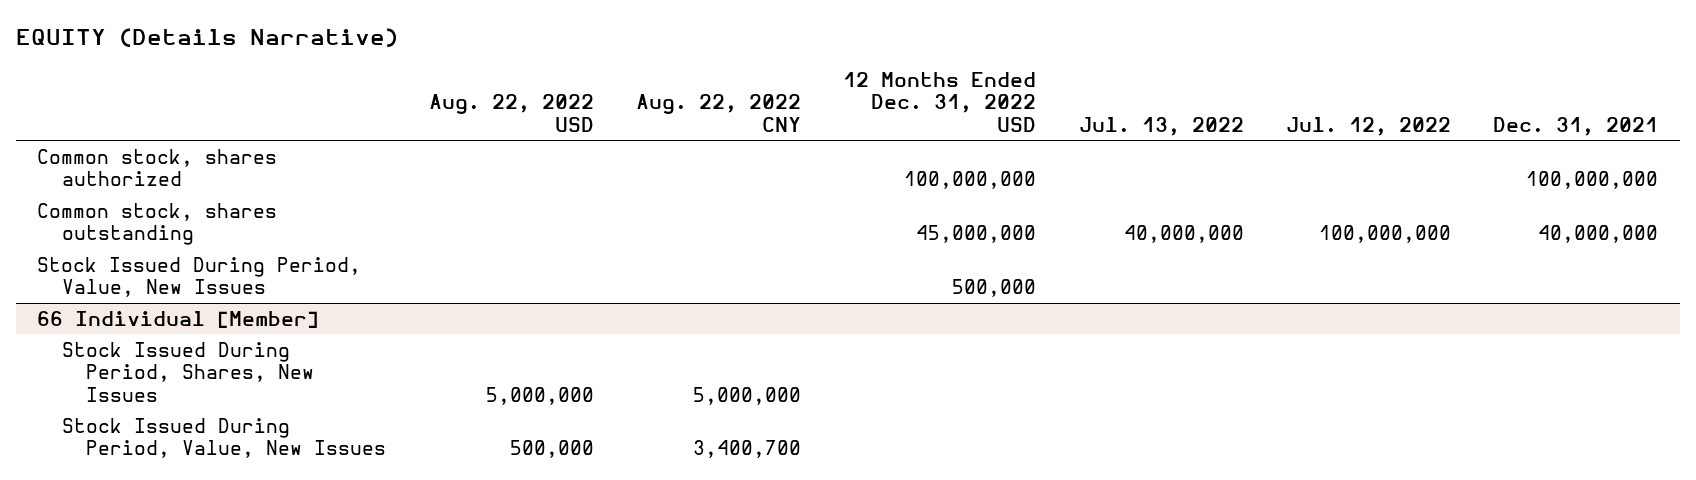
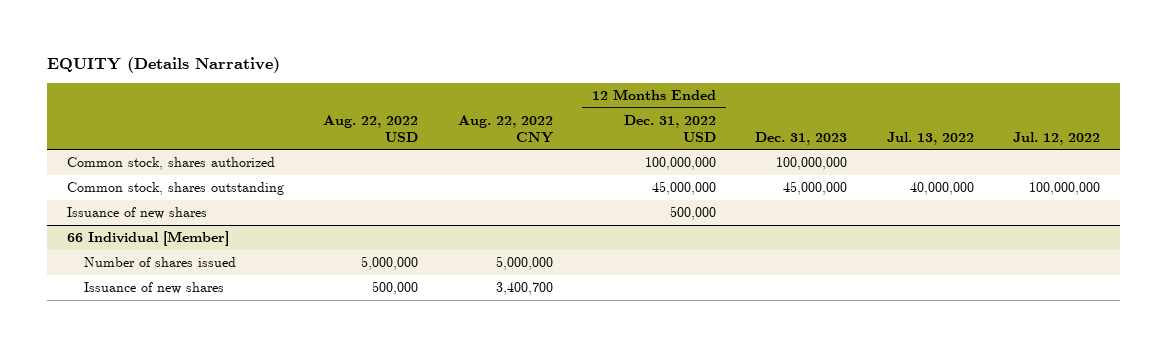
- | Aug. 22, 2022 USD | Aug. 22, 2022 CNY | 12 Months Ended Dec. 31, 2022 USD | Jul. 13, 2022 | Jul. 12, 2022 | Dec. 31, 2021
+ | Aug. 22, 2022 USD | Aug. 22, 2022 CNY | 12 Months Ended Dec. 31, 2022 USD | Dec. 31, 2023 | Jul. 13, 2022 | Jul. 12, 2022
- Stock Issued During Period, Value, New Issues | | | 500,000 | | |
+ Issuance of new shares | | | 500,000 | | |
@ 66 Individual [Member]
- Stock Issued During Period, Shares, New Issues | 5,000,000 | 5,000,000 | | | |
- Stock Issued During Period, Value, New Issues | 500,000 | 3,400,700 | | | |
+ Number of shares issued | 5,000,000 | 5,000,000 | | | |
+ Issuance of new shares | 500,000 | 3,400,700 | | | |

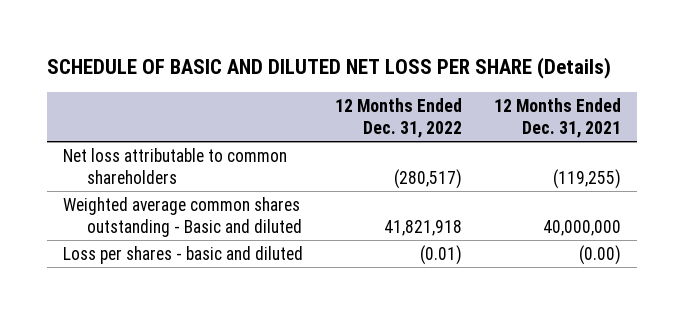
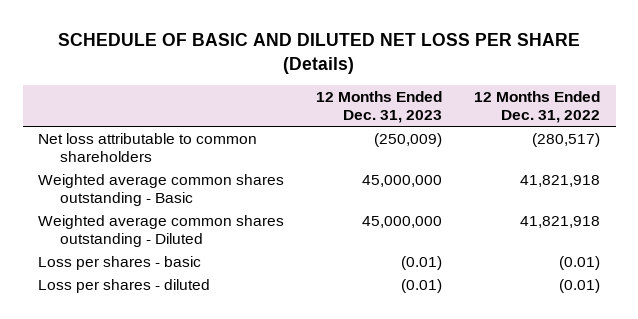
- | 12 Months Ended Dec. 31, 2022 | 12 Months Ended Dec. 31, 2021
+ | 12 Months Ended Dec. 31, 2023 | 12 Months Ended Dec. 31, 2022
- Weighted average common shares outstanding - Basic and diluted | 41,821,918 | 40,000,000
- Loss per shares - basic and diluted | (0.01) | (0.00)
+ Weighted average common shares outstanding - Basic | 45,000,000 | 41,821,918
+ Weighted average common shares outstanding - Diluted | 45,000,000 | 41,821,918
+ Loss per shares - basic | (0.01) | (0.01)
+ Loss per shares - diluted | (0.01) | (0.01)

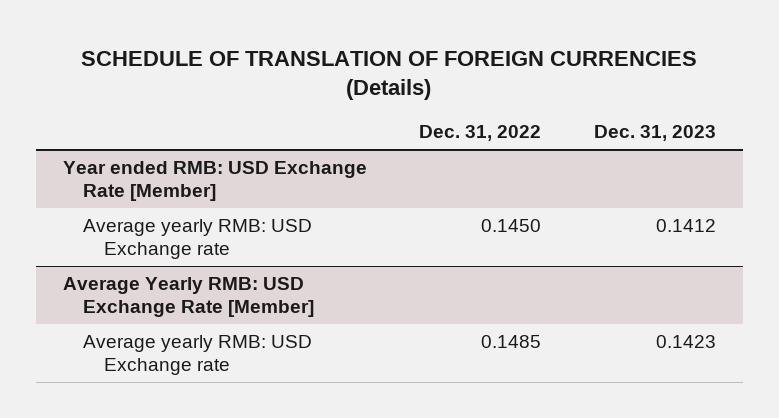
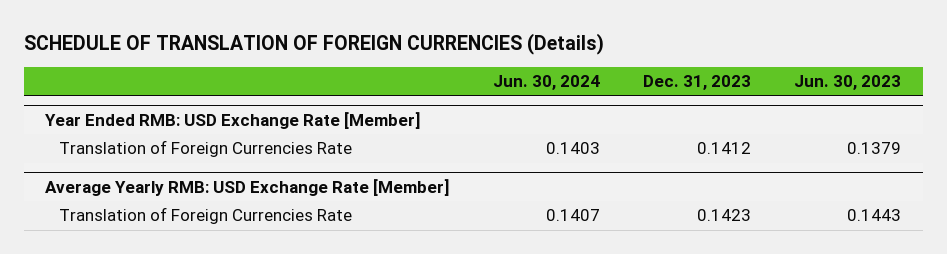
- | Dec. 31, 2022 | Dec. 31, 2023
+ | Jun. 30, 2024 | Dec. 31, 2023 | Jun. 30, 2023
- Year ended RMB: USD Exchange Rate [Member]
- Average yearly RMB: USD Exchange rate | 0.1450 | 0.1412
+ Year Ended RMB: USD Exchange Rate [Member]
+ Translation of Foreign Currencies Rate | 0.1403 | 0.1412 | 0.1379
@ Average Yearly RMB: USD Exchange Rate [Member]
- Average yearly RMB: USD Exchange rate | 0.1485 | 0.1423
+ Translation of Foreign Currencies Rate | 0.1407 | 0.1423 | 0.1443

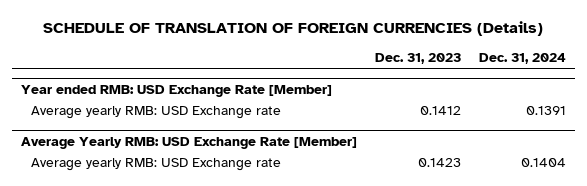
- | Jun. 30, 2024 | Dec. 31, 2023 | Jun. 30, 2023
+ | Dec. 31, 2023 | Dec. 31, 2024
- Year Ended RMB: USD Exchange Rate [Member]
- Translation of Foreign Currencies Rate | 0.1403 | 0.1412 | 0.1379
+ Year ended RMB: USD Exchange Rate [Member]
+ Average yearly RMB: USD Exchange rate | 0.1412 | 0.1391
@ Average Yearly RMB: USD Exchange Rate [Member]
- Translation of Foreign Currencies Rate | 0.1407 | 0.1423 | 0.1443
+ Average yearly RMB: USD Exchange rate | 0.1423 | 0.1404

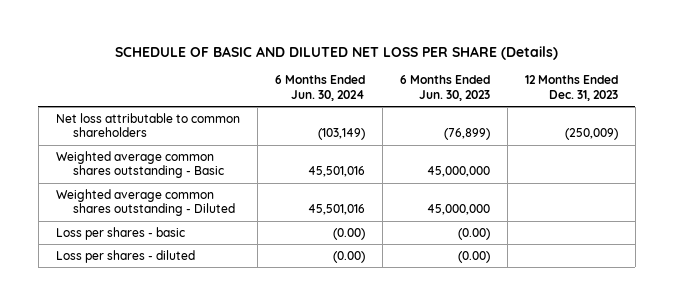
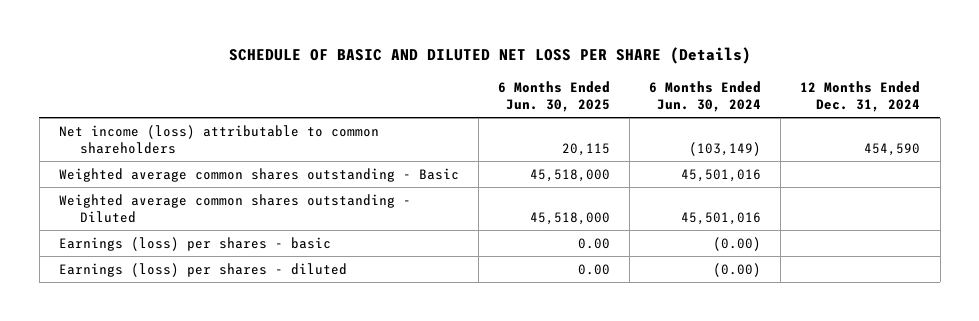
- | 6 Months Ended Jun. 30, 2024 | 6 Months Ended Jun. 30, 2023 | 12 Months Ended Dec. 31, 2023
+ | 6 Months Ended Jun. 30, 2025 | 6 Months Ended Jun. 30, 2024 | 12 Months Ended Dec. 31, 2024
- Net loss attributable to common shareholders | (103,149) | (76,899) | (250,009)
+ Net income (loss) attributable to common shareholders | 20,115 | (103,149) | 454,590
- Loss per shares - basic | (0.00) | (0.00) |
- Loss per shares - diluted | (0.00) | (0.00) |
+ Earnings (loss) per shares - basic | 0.00 | (0.00) |
+ Earnings (loss) per shares - diluted | 0.00 | (0.00) |

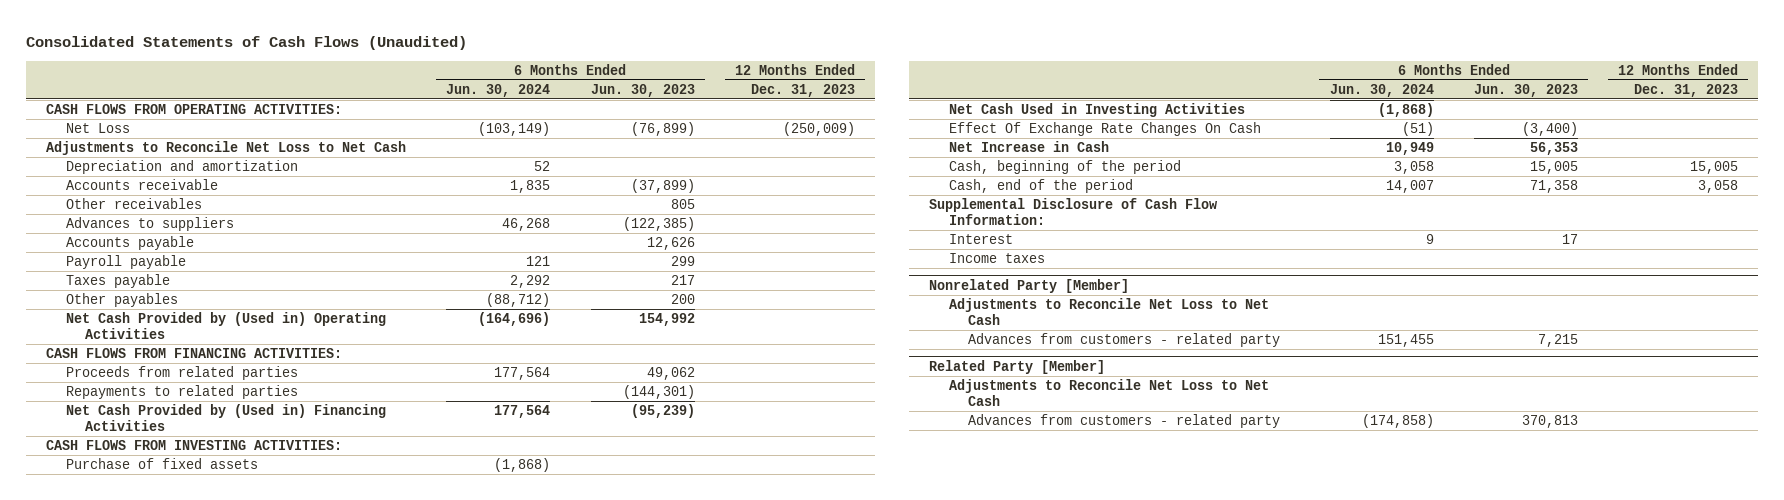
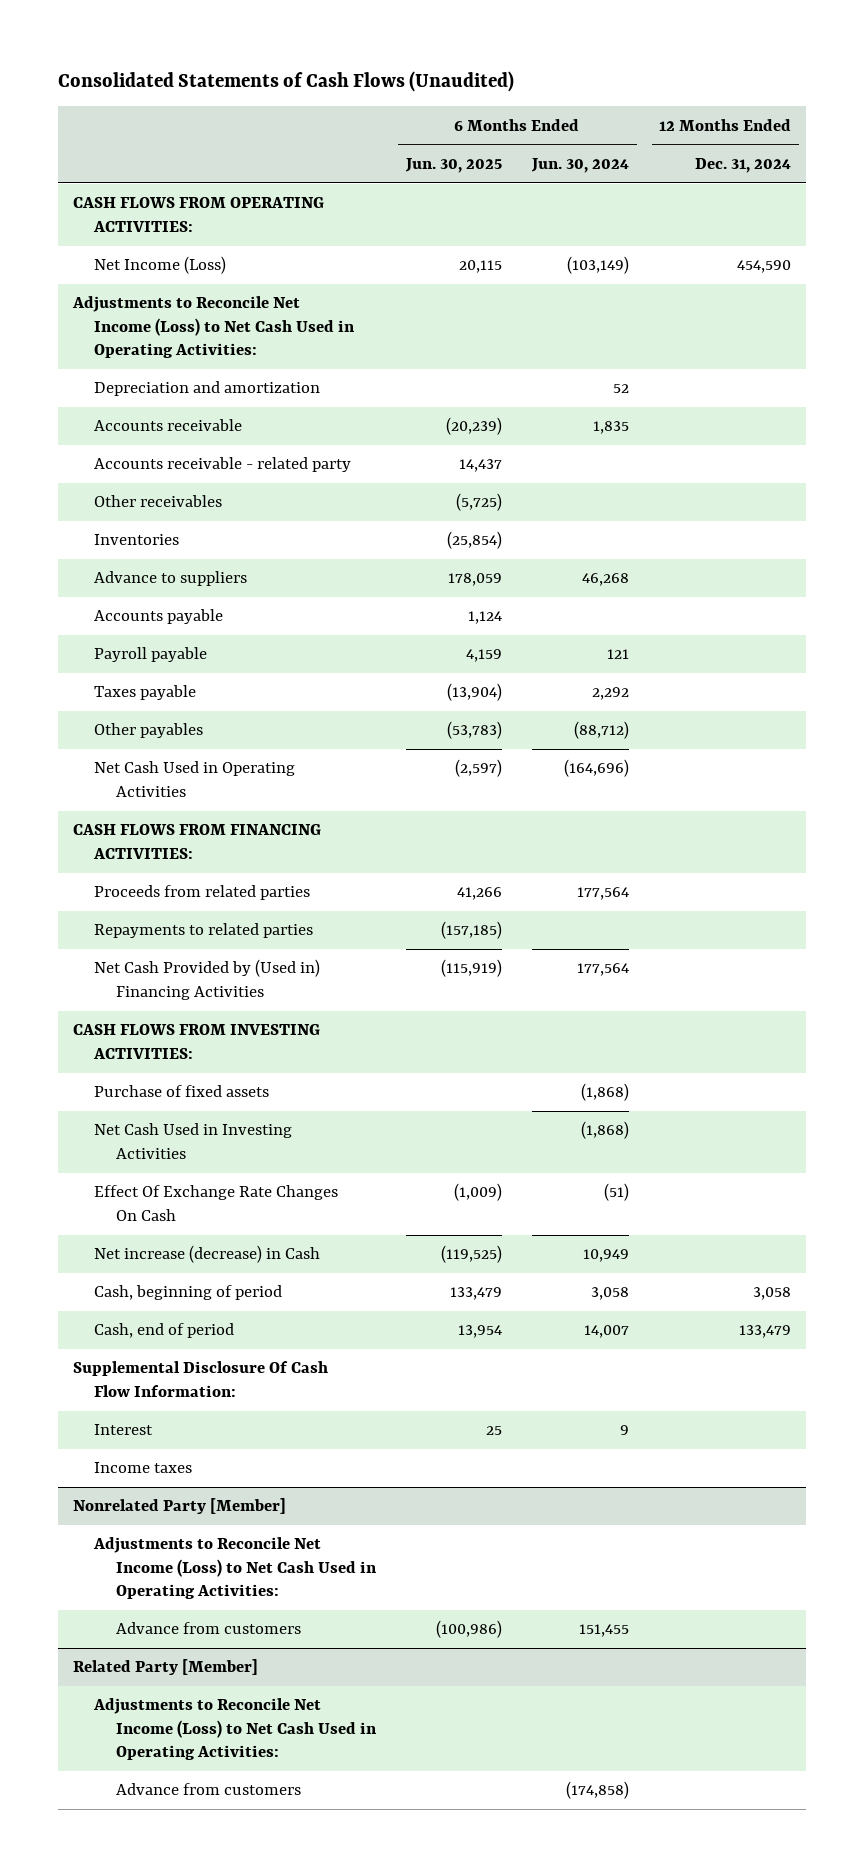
- | 6 Months Ended Jun. 30, 2024 | 6 Months Ended Jun. 30, 2023 | 12 Months Ended Dec. 31, 2023
+ | 6 Months Ended Jun. 30, 2025 | 6 Months Ended Jun. 30, 2024 | 12 Months Ended Dec. 31, 2024
- Net Loss | (103,149) | (76,899) | (250,009)
- Adjustments to Reconcile Net Loss to Net Cash
+ Net Income (Loss) | 20,115 | (103,149) | 454,590
+ Adjustments to Reconcile Net Income (Loss) to Net Cash Used in Operating Activities:
+ Accounts receivable - related party | 14,437 | |
- Advances to suppliers | 46,268 | (122,385) |
+ Inventories | (25,854) | |
+ Advance to suppliers | 178,059 | 46,268 |
- Net Cash Provided by (Used in) Operating Activities | (164,696) | 154,992 |
+ Net Cash Used in Operating Activities | (2,597) | (164,696) |
- Net Increase in Cash | 10,949 | 56,353 |
- Cash, beginning of the period | 3,058 | 15,005 | 15,005
- Cash, end of the period | 14,007 | 71,358 | 3,058
- Supplemental Disclosure of Cash Flow Information:
+ Net increase (decrease) in Cash | (119,525) | 10,949 |
+ Cash, beginning of period | 133,479 | 3,058 | 3,058
+ Cash, end of period | 13,954 | 14,007 | 133,479
+ Supplemental Disclosure Of Cash Flow Information:
@ Nonrelated Party [Member]
- Adjustments to Reconcile Net Loss to Net Cash
- Advances from customers - related party | 151,455 | 7,215 |
+ Adjustments to Reconcile Net Income (Loss) to Net Cash Used in Operating Activities:
+ Advance from customers | (100,986) | 151,455 |
@ Related Party [Member]
- Adjustments to Reconcile Net Loss to Net Cash
- Advances from customers - related party | (174,858) | 370,813 |
+ Adjustments to Reconcile Net Income (Loss) to Net Cash Used in Operating Activities:
+ Advance from customers | | (174,858) |

